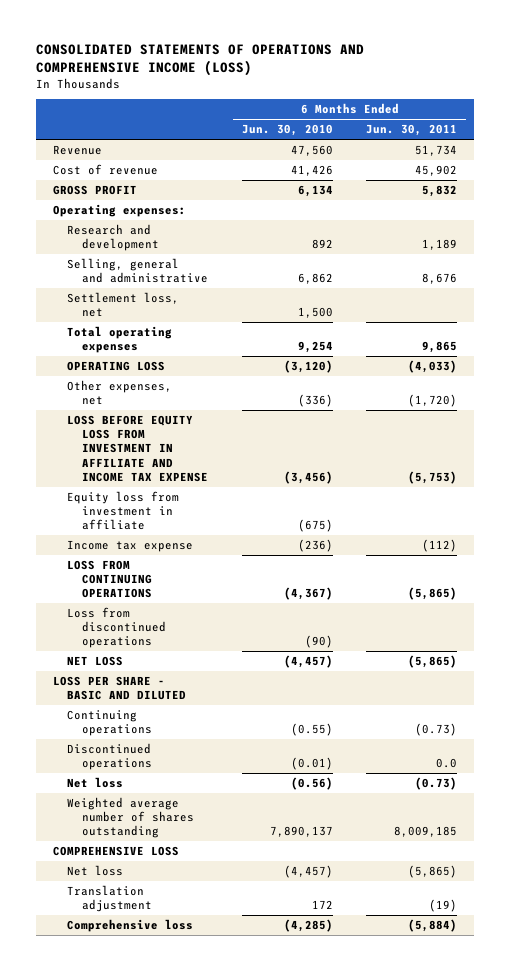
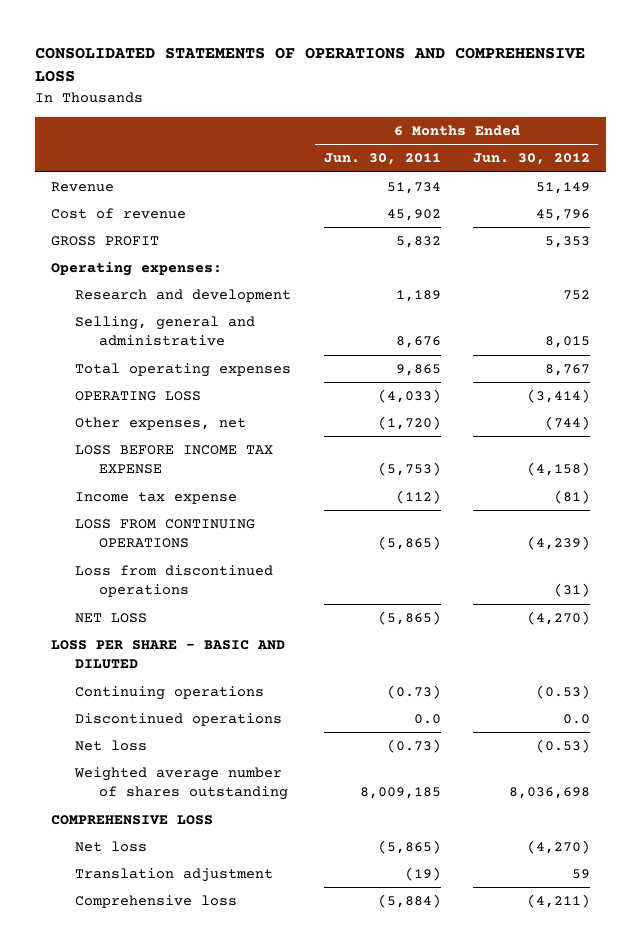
- CONSOLIDATED STATEMENTS OF OPERATIONS AND COMPREHENSIVE INCOME (LOSS)
+ CONSOLIDATED STATEMENTS OF OPERATIONS AND COMPREHENSIVE LOSS
- | 6 Months Ended Jun. 30, 2010 | 6 Months Ended Jun. 30, 2011
+ | 6 Months Ended Jun. 30, 2011 | 6 Months Ended Jun. 30, 2012
- Settlement loss, net | 1,500 |
- LOSS BEFORE EQUITY LOSS FROM INVESTMENT IN AFFILIATE AND INCOME TAX EXPENSE | (3,456) | (5,753)
- Equity loss from investment in affiliate | (675) |
+ LOSS BEFORE INCOME TAX EXPENSE | (5,753) | (4,158)

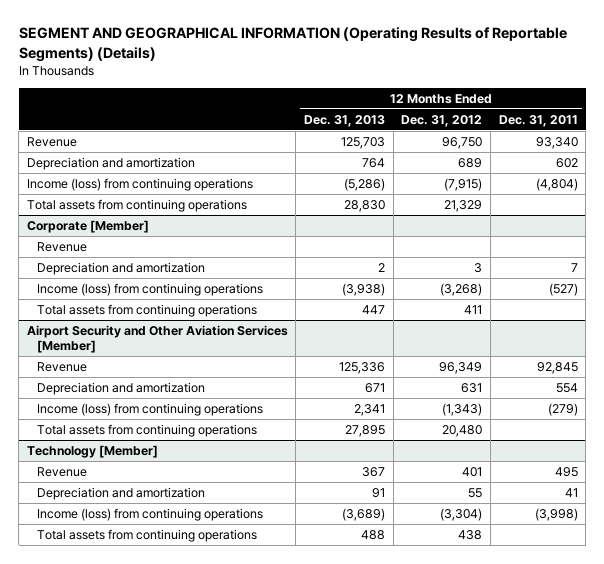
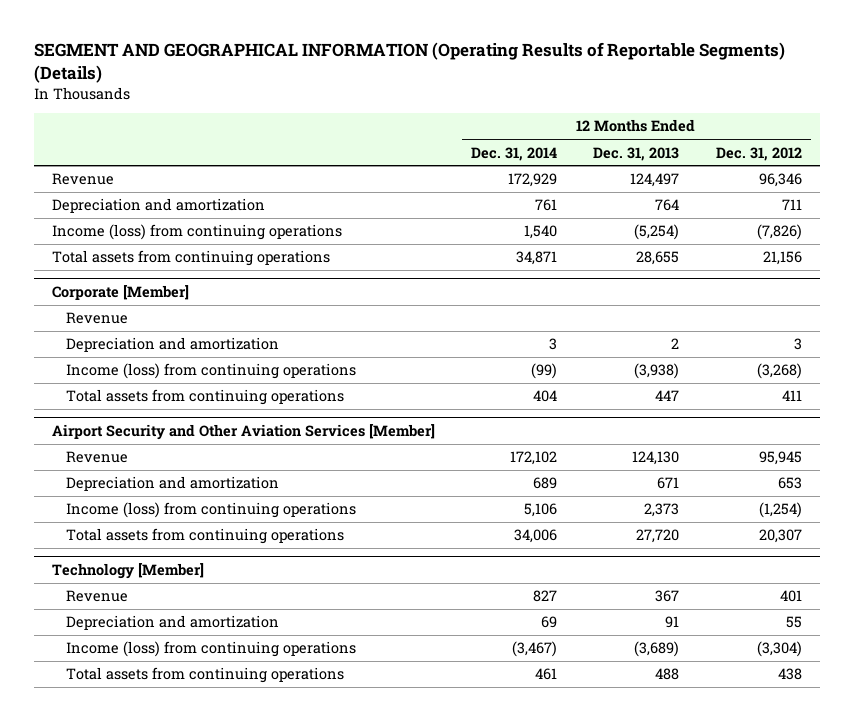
- | 12 Months Ended Dec. 31, 2013 | 12 Months Ended Dec. 31, 2012 | 12 Months Ended Dec. 31, 2011
+ | 12 Months Ended Dec. 31, 2014 | 12 Months Ended Dec. 31, 2013 | 12 Months Ended Dec. 31, 2012
- Revenue | 125,703 | 96,750 | 93,340
- Depreciation and amortization | 764 | 689 | 602
- Income (loss) from continuing operations | (5,286) | (7,915) | (4,804)
- Total assets from continuing operations | 28,830 | 21,329 |
+ Revenue | 172,929 | 124,497 | 96,346
+ Depreciation and amortization | 761 | 764 | 711
+ Income (loss) from continuing operations | 1,540 | (5,254) | (7,826)
+ Total assets from continuing operations | 34,871 | 28,655 | 21,156
@ Airport Security and Other Aviation Services [Member]
- Revenue | 125,336 | 96,349 | 92,845
- Depreciation and amortization | 671 | 631 | 554
- Income (loss) from continuing operations | 2,341 | (1,343) | (279)
- Total assets from continuing operations | 27,895 | 20,480 |
+ Revenue | 172,102 | 124,130 | 95,945
+ Depreciation and amortization | 689 | 671 | 653
+ Income (loss) from continuing operations | 5,106 | 2,373 | (1,254)
+ Total assets from continuing operations | 34,006 | 27,720 | 20,307

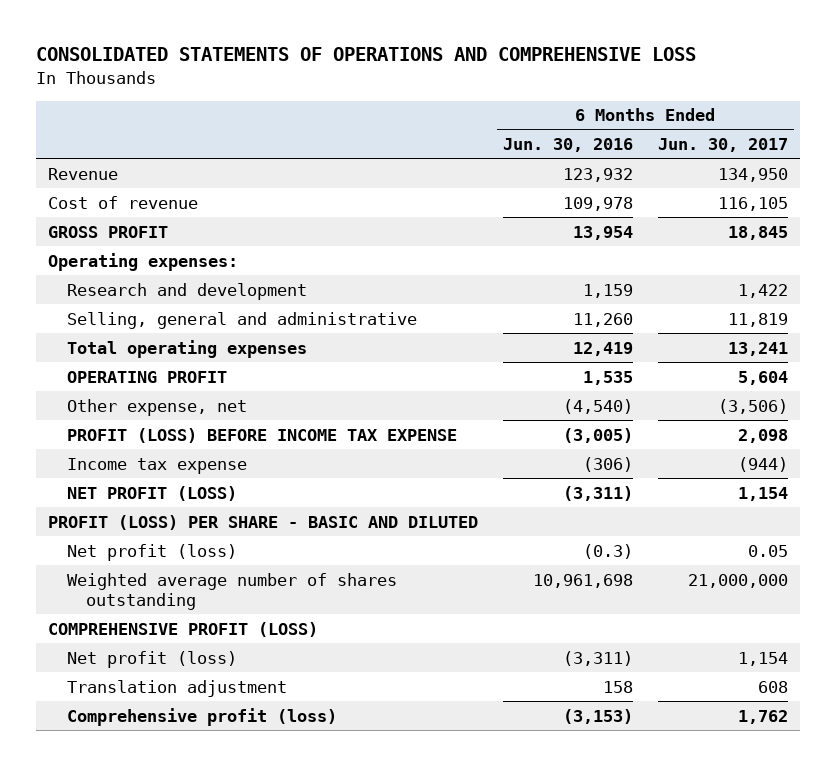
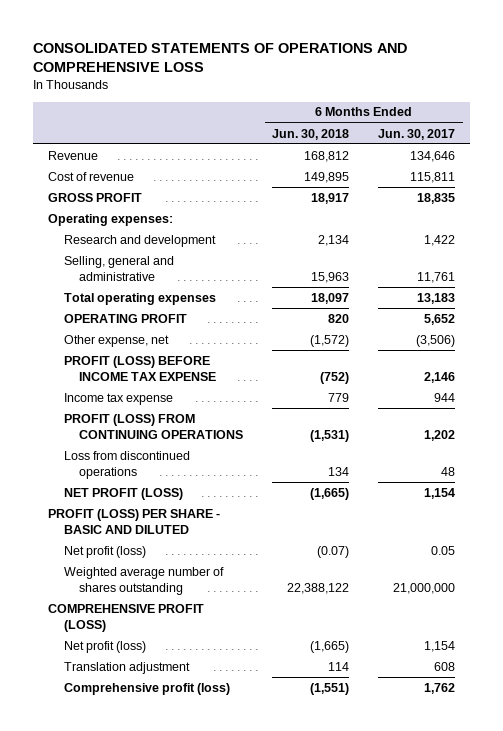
- | 6 Months Ended Jun. 30, 2016 | 6 Months Ended Jun. 30, 2017
+ | 6 Months Ended Jun. 30, 2018 | 6 Months Ended Jun. 30, 2017
- Revenue | 123,932 | 134,950
- Cost of revenue | 109,978 | 116,105
- GROSS PROFIT | 13,954 | 18,845
+ Revenue | 168,812 | 134,646
+ Cost of revenue | 149,895 | 115,811
+ GROSS PROFIT | 18,917 | 18,835
- Selling, general and administrative | 11,260 | 11,819
- Total operating expenses | 12,419 | 13,241
- OPERATING PROFIT | 1,535 | 5,604
+ Selling, general and administrative | 15,963 | 11,761
+ Total operating expenses | 18,097 | 13,183
+ OPERATING PROFIT | 820 | 5,652
- PROFIT (LOSS) BEFORE INCOME TAX EXPENSE | (3,005) | 2,098
- Income tax expense | (306) | (944)
+ PROFIT (LOSS) BEFORE INCOME TAX EXPENSE | (752) | 2,146
+ Income tax expense | 779 | 944
+ PROFIT (LOSS) FROM CONTINUING OPERATIONS | (1,531) | 1,202
+ Loss from discontinued operations | 134 | 48

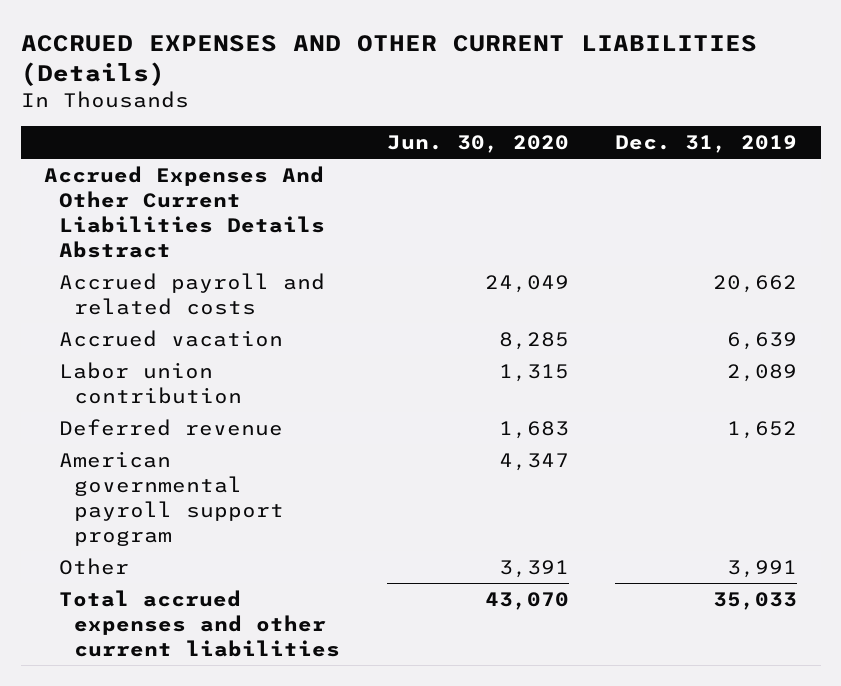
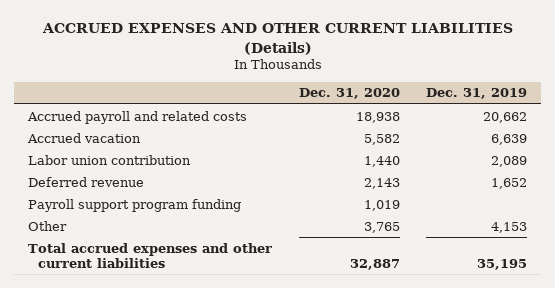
- | Jun. 30, 2020 | Dec. 31, 2019
+ | Dec. 31, 2020 | Dec. 31, 2019
- Accrued Expenses And Other Current Liabilities Details Abstract
- American governmental payroll support program | 4,347 |
- Other | 3,391 | 3,991
- Total accrued expenses and other current liabilities | 43,070 | 35,033
+ Payroll support program funding | 1,019 |
+ Other | 3,765 | 4,153
+ Total accrued expenses and other current liabilities | 32,887 | 35,195

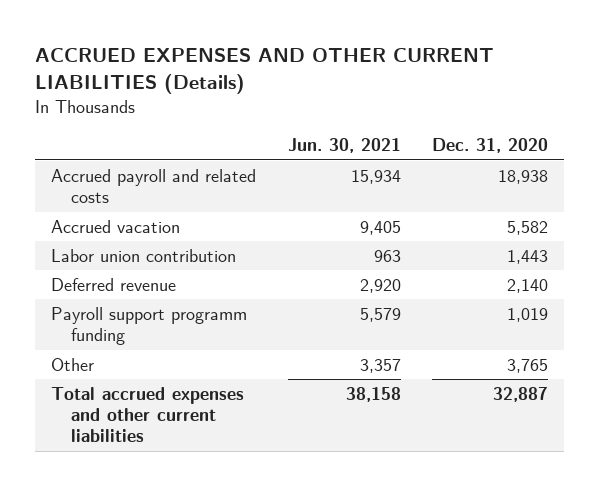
- | Dec. 31, 2020 | Dec. 31, 2019
+ | Jun. 30, 2021 | Dec. 31, 2020
- Labor union contribution | 1,440 | 2,089
- Deferred revenue | 2,143 | 1,652
- Payroll support program funding | 1,019 |
+ Labor union contribution | 963 | 1,443
+ Deferred revenue | 2,920 | 2,140
+ Payroll support programm funding | 5,579 | 1,019

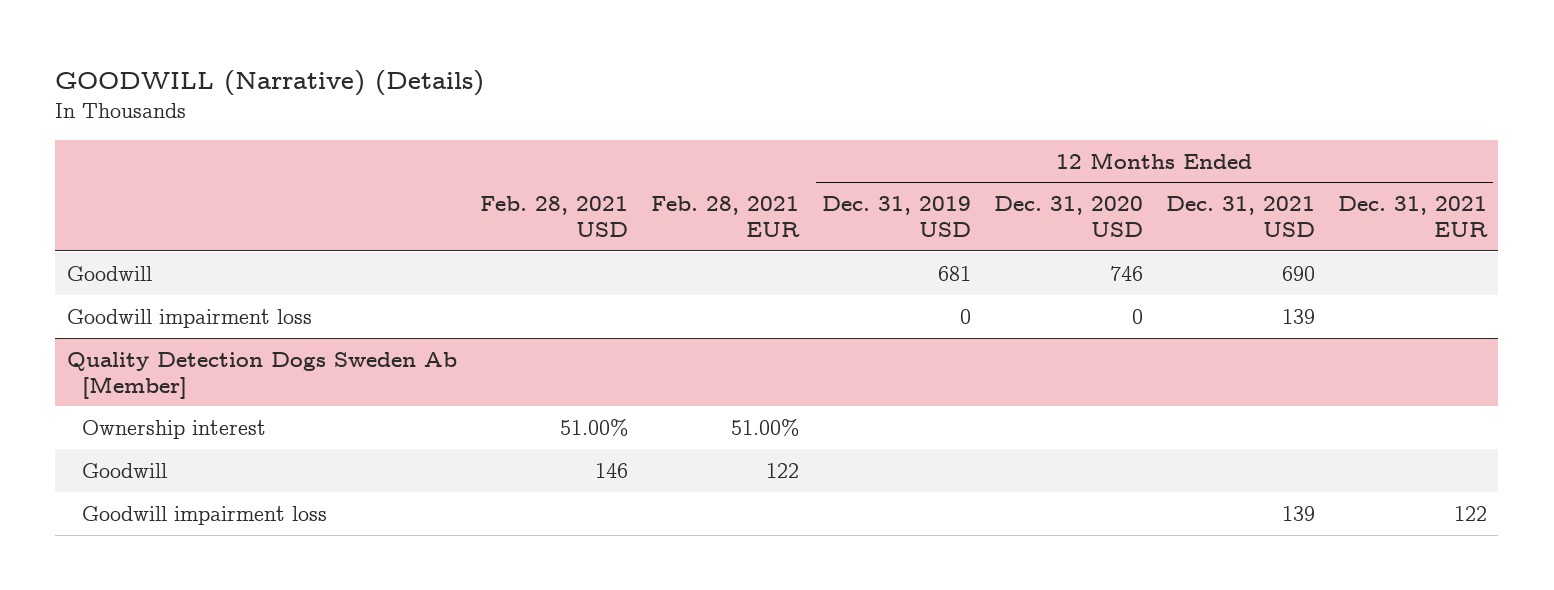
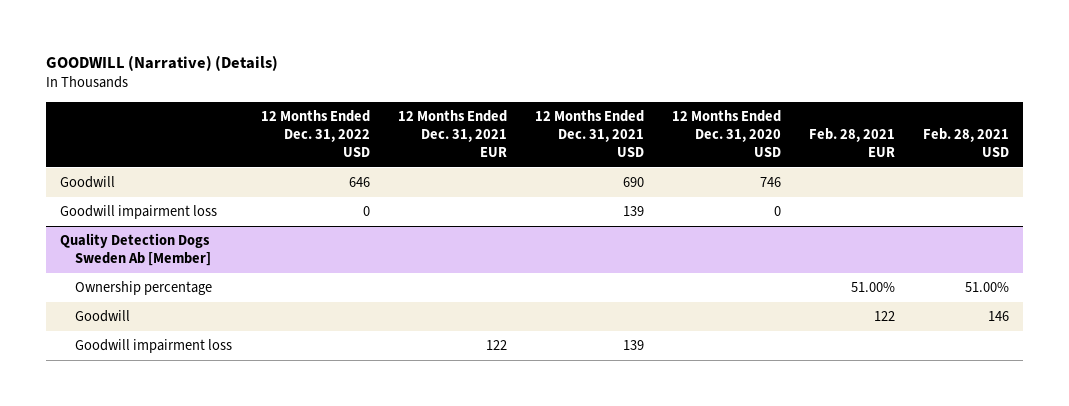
- | Feb. 28, 2021 USD | Feb. 28, 2021 EUR | 12 Months Ended Dec. 31, 2019 USD | 12 Months Ended Dec. 31, 2020 USD | 12 Months Ended Dec. 31, 2021 USD | 12 Months Ended Dec. 31, 2021 EUR
+ | 12 Months Ended Dec. 31, 2022 USD | 12 Months Ended Dec. 31, 2021 EUR | 12 Months Ended Dec. 31, 2021 USD | 12 Months Ended Dec. 31, 2020 USD | Feb. 28, 2021 EUR | Feb. 28, 2021 USD
@ Quality Detection Dogs Sweden Ab [Member]
- Ownership interest | 51.00% | 51.00% | | | |
+ Ownership percentage | | | | | 51.00% | 51.00%

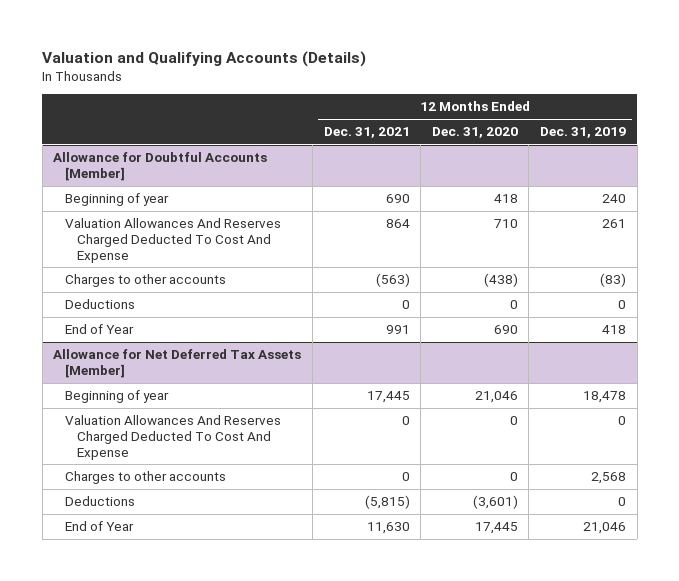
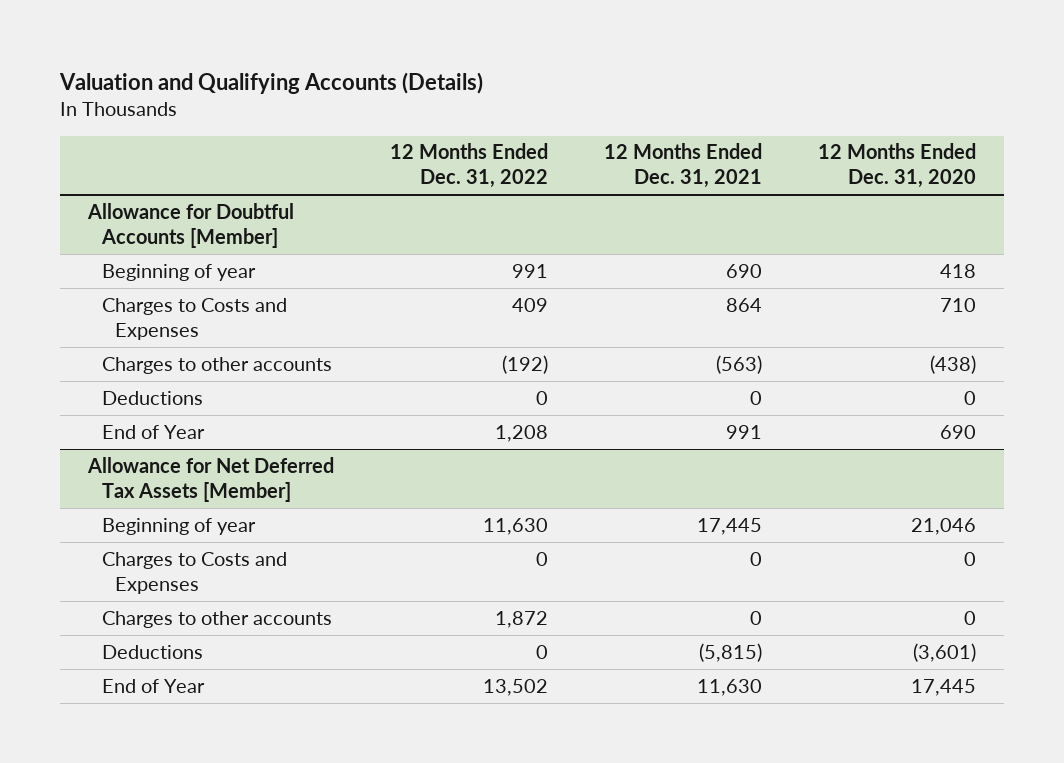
- | 12 Months Ended Dec. 31, 2021 | 12 Months Ended Dec. 31, 2020 | 12 Months Ended Dec. 31, 2019
+ | 12 Months Ended Dec. 31, 2022 | 12 Months Ended Dec. 31, 2021 | 12 Months Ended Dec. 31, 2020
@ Allowance for Doubtful Accounts [Member]
- Valuation Allowances And Reserves Charged Deducted To Cost And Expense | 864 | 710 | 261
+ Charges to Costs and Expenses | 409 | 864 | 710
@ Allowance for Net Deferred Tax Assets [Member]
- Valuation Allowances And Reserves Charged Deducted To Cost And Expense | 0 | 0 | 0
+ Charges to Costs and Expenses | 0 | 0 | 0

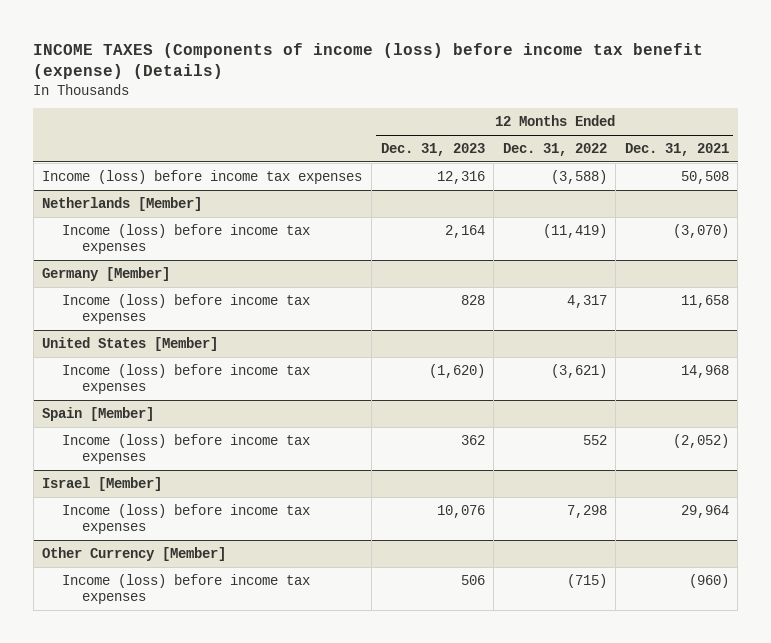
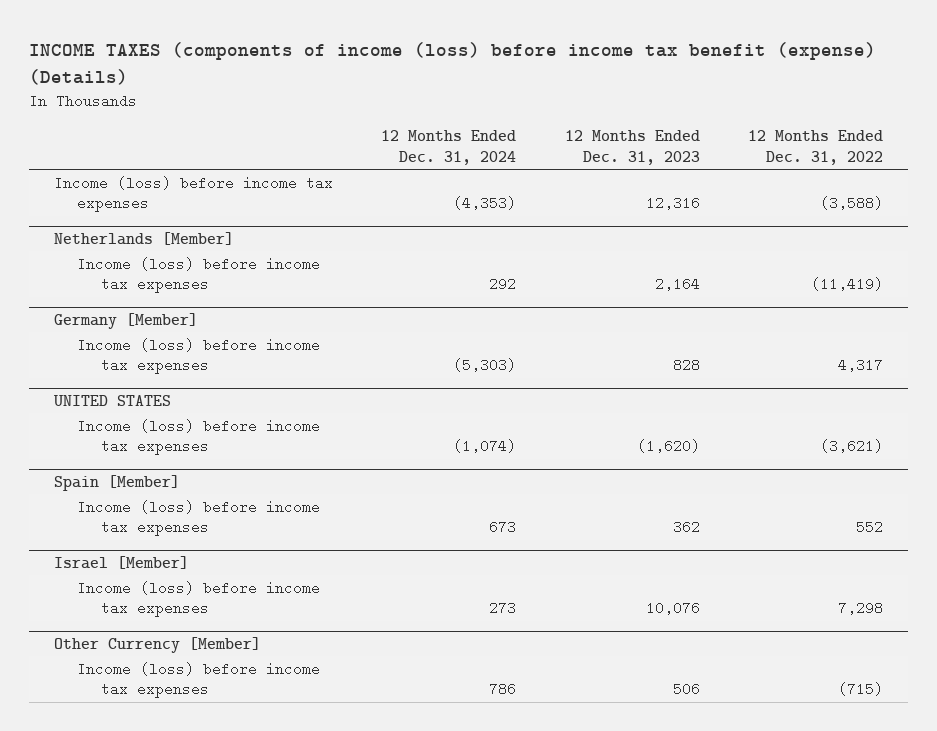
- INCOME TAXES (Components of income (loss) before income tax benefit (expense) (Details)
+ INCOME TAXES (components of income (loss) before income tax benefit (expense) (Details)
- | 12 Months Ended Dec. 31, 2023 | 12 Months Ended Dec. 31, 2022 | 12 Months Ended Dec. 31, 2021
+ | 12 Months Ended Dec. 31, 2024 | 12 Months Ended Dec. 31, 2023 | 12 Months Ended Dec. 31, 2022
- United States [Member]
+ UNITED STATES

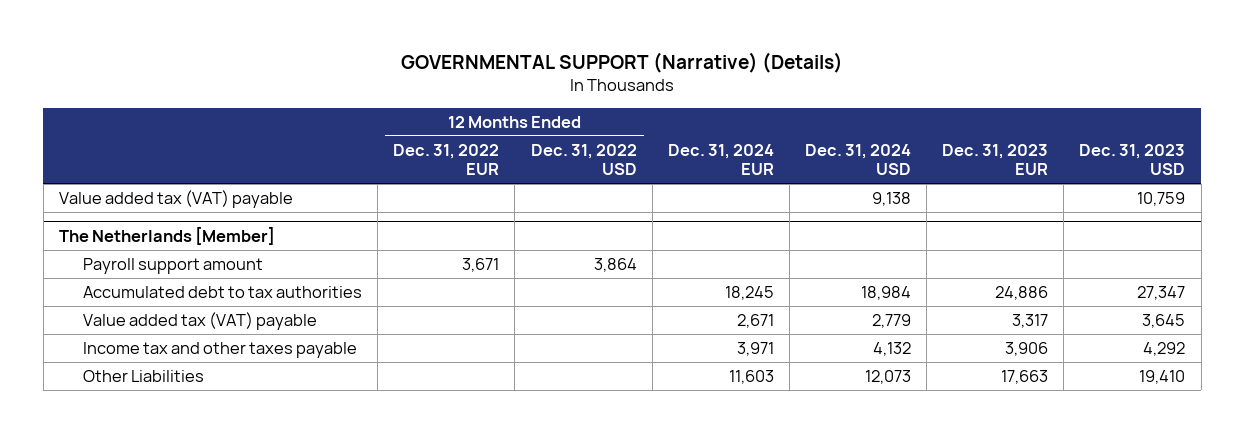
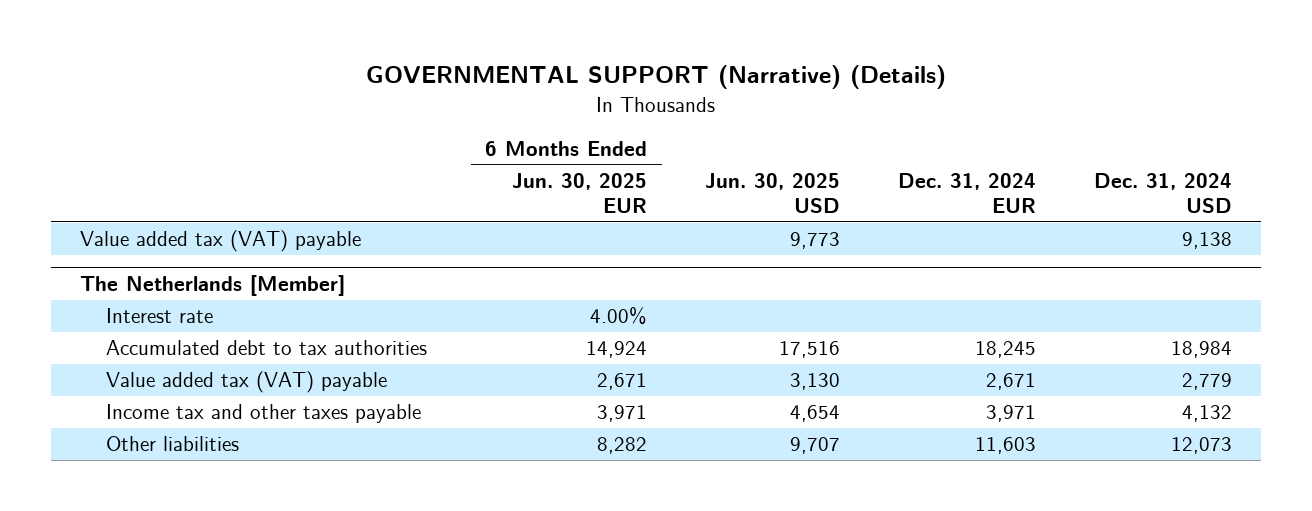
- | 12 Months Ended Dec. 31, 2022 EUR | 12 Months Ended Dec. 31, 2022 USD | Dec. 31, 2024 EUR | Dec. 31, 2024 USD | Dec. 31, 2023 EUR | Dec. 31, 2023 USD
+ | 6 Months Ended Jun. 30, 2025 EUR | Jun. 30, 2025 USD | Dec. 31, 2024 EUR | Dec. 31, 2024 USD
@ The Netherlands [Member]
- Payroll support amount | 3,671 | 3,864 | | | |
+ Interest rate | 4.00% | | |
- Other Liabilities | | | 11,603 | 12,073 | 17,663 | 19,410
+ Other liabilities | 8,282 | 9,707 | 11,603 | 12,073

